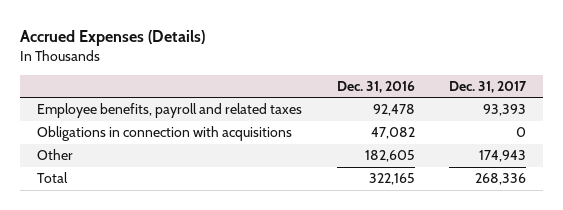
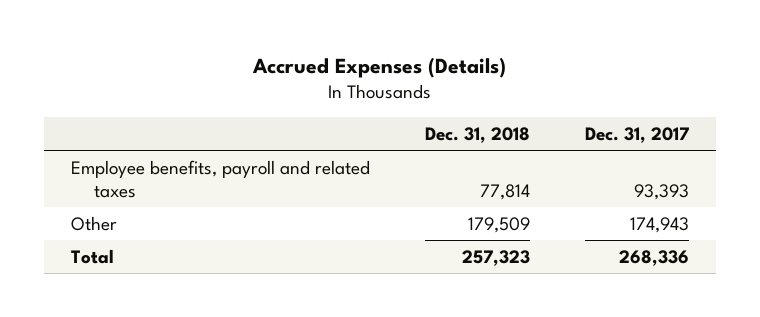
- | Dec. 31, 2016 | Dec. 31, 2017
+ | Dec. 31, 2018 | Dec. 31, 2017
- Obligations in connection with acquisitions | 47,082 | 0

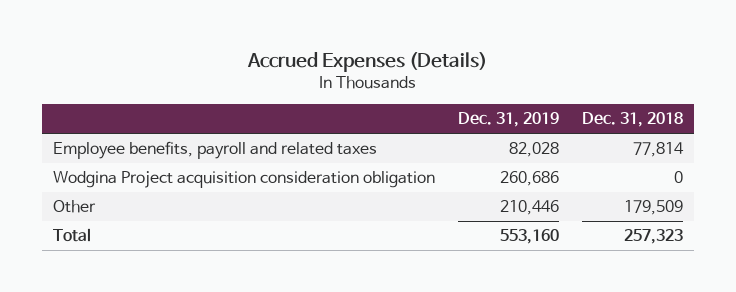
- | Dec. 31, 2018 | Dec. 31, 2017
+ | Dec. 31, 2019 | Dec. 31, 2018
+ Wodgina Project acquisition consideration obligation | 260,686 | 0

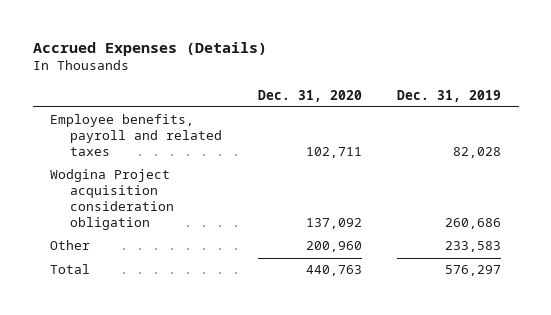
- | Dec. 31, 2019 | Dec. 31, 2018
+ | Dec. 31, 2020 | Dec. 31, 2019
- Other | 210,446 | 179,509
- Total | 553,160 | 257,323
+ Other | 200,960 | 233,583
+ Total | 440,763 | 576,297

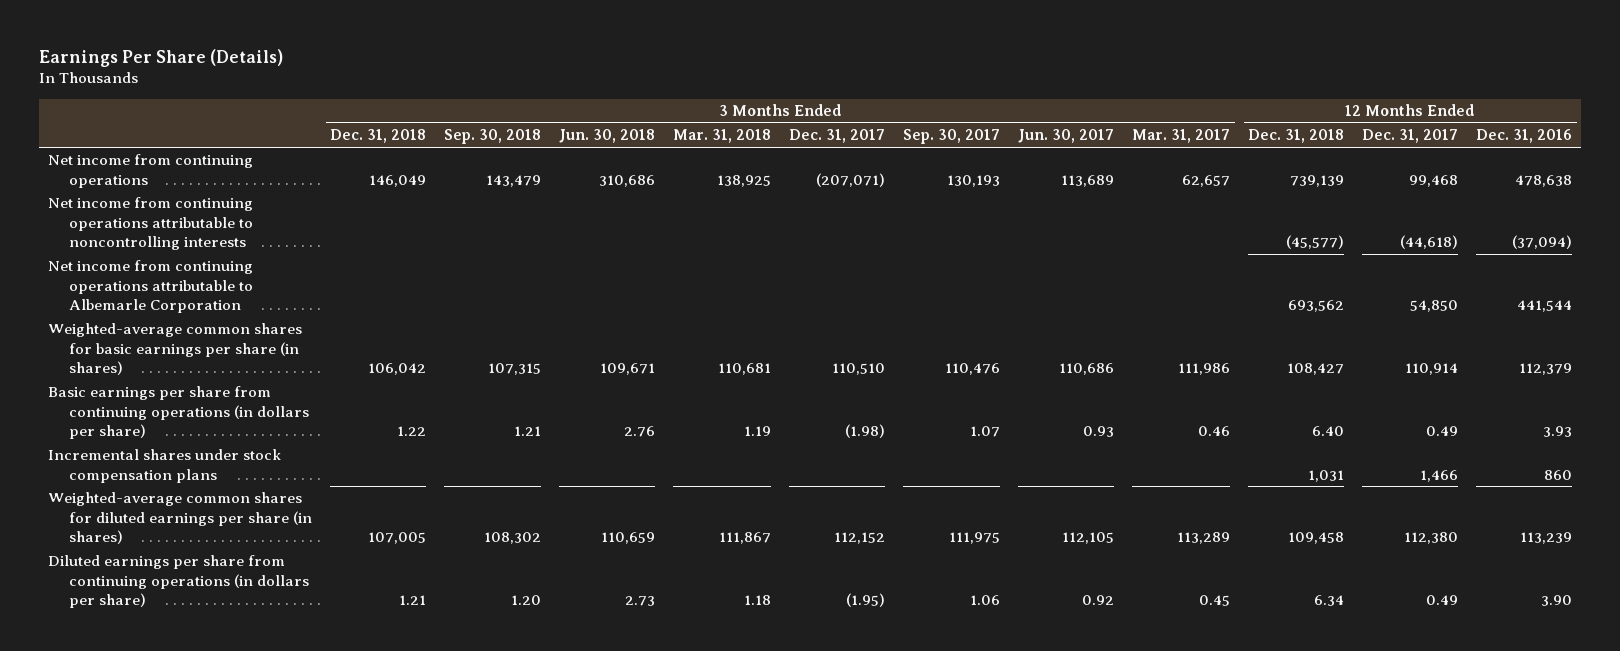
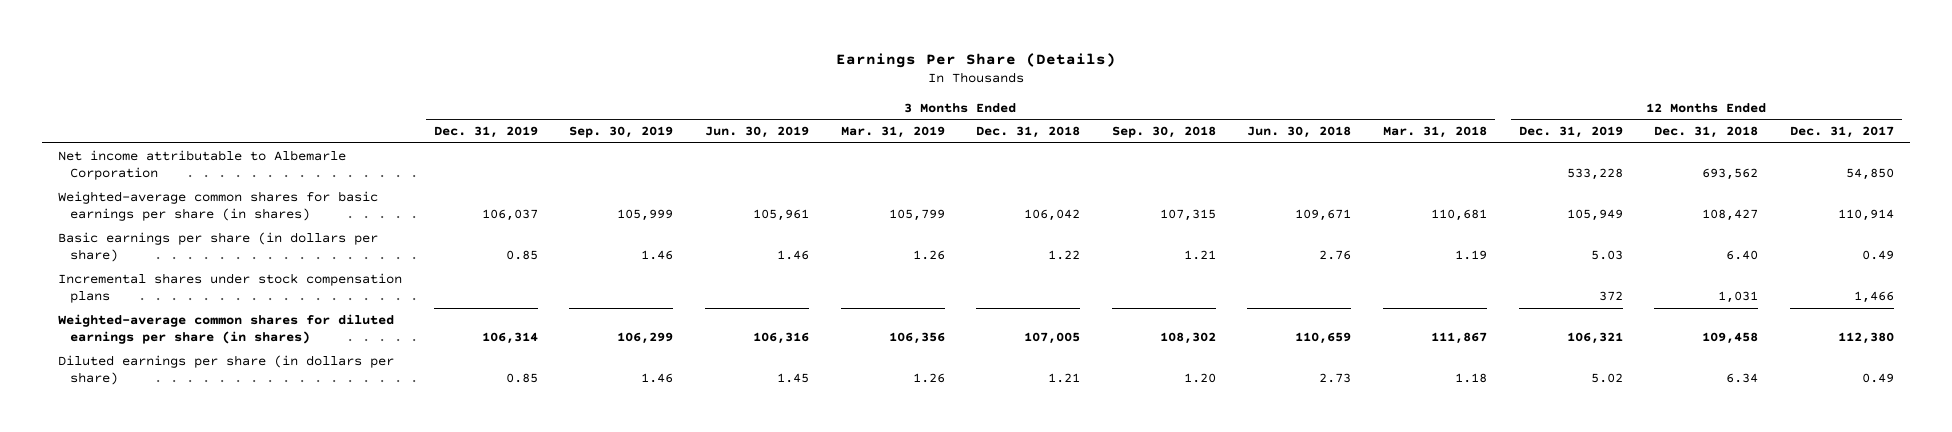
- | 3 Months Ended Dec. 31, 2018 | 3 Months Ended Sep. 30, 2018 | 3 Months Ended Jun. 30, 2018 | 3 Months Ended Mar. 31, 2018 | 3 Months Ended Dec. 31, 2017 | 3 Months Ended Sep. 30, 2017 | 3 Months Ended Jun. 30, 2017 | 3 Months Ended Mar. 31, 2017 | 12 Months Ended Dec. 31, 2018 | 12 Months Ended Dec. 31, 2017 | 12 Months Ended Dec. 31, 2016
+ | 3 Months Ended Dec. 31, 2019 | 3 Months Ended Sep. 30, 2019 | 3 Months Ended Jun. 30, 2019 | 3 Months Ended Mar. 31, 2019 | 3 Months Ended Dec. 31, 2018 | 3 Months Ended Sep. 30, 2018 | 3 Months Ended Jun. 30, 2018 | 3 Months Ended Mar. 31, 2018 | 12 Months Ended Dec. 31, 2019 | 12 Months Ended Dec. 31, 2018 | 12 Months Ended Dec. 31, 2017
- Net income from continuing operations | 146,049 | 143,479 | 310,686 | 138,925 | (207,071) | 130,193 | 113,689 | 62,657 | 739,139 | 99,468 | 478,638
- Net income from continuing operations attributable to noncontrolling interests | | | | | | | | | (45,577) | (44,618) | (37,094)
- Net income from continuing operations attributable to Albemarle Corporation | | | | | | | | | 693,562 | 54,850 | 441,544
+ Net income attributable to Albemarle Corporation | | | | | | | | | 533,228 | 693,562 | 54,850
- Basic earnings per share from continuing operations (in dollars per share) | 1.22 | 1.21 | 2.76 | 1.19 | (1.98) | 1.07 | 0.93 | 0.46 | 6.40 | 0.49 | 3.93
+ Basic earnings per share (in dollars per share) | 0.85 | 1.46 | 1.46 | 1.26 | 1.22 | 1.21 | 2.76 | 1.19 | 5.03 | 6.40 | 0.49
- Diluted earnings per share from continuing operations (in dollars per share) | 1.21 | 1.20 | 2.73 | 1.18 | (1.95) | 1.06 | 0.92 | 0.45 | 6.34 | 0.49 | 3.90
+ Diluted earnings per share (in dollars per share) | 0.85 | 1.46 | 1.45 | 1.26 | 1.21 | 1.20 | 2.73 | 1.18 | 5.02 | 6.34 | 0.49

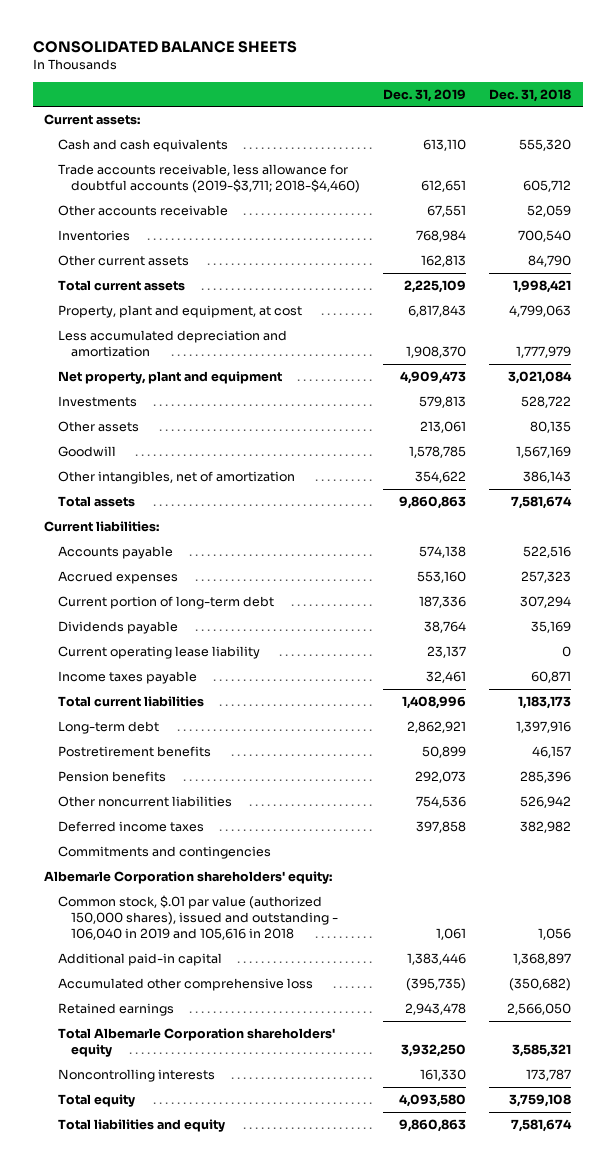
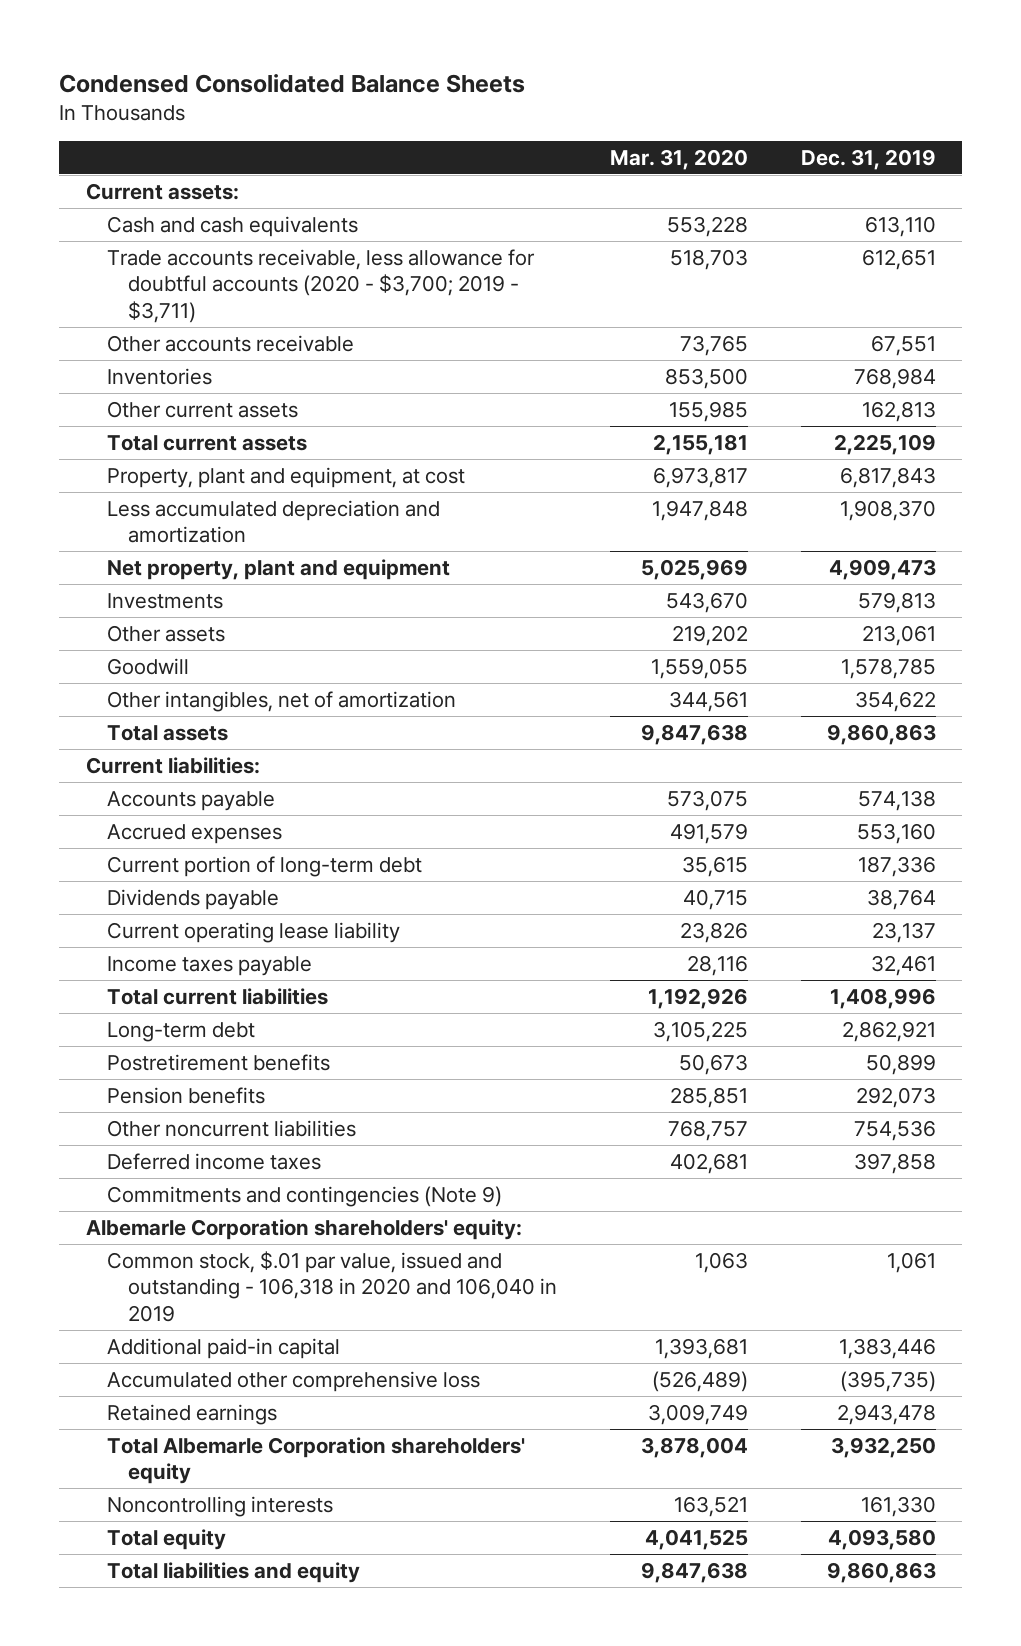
- CONSOLIDATED BALANCE SHEETS
+ Condensed Consolidated Balance Sheets
- | Dec. 31, 2019 | Dec. 31, 2018
+ | Mar. 31, 2020 | Dec. 31, 2019
- Trade accounts receivable, less allowance for doubtful accounts (2019-$3,711; 2018-$4,460) | 612,651 | 605,712
+ Trade accounts receivable, less allowance for doubtful accounts (2020 - $3,700; 2019 - $3,711) | 518,703 | 612,651
- Commitments and contingencies
+ Commitments and contingencies (Note 9)
- Common stock, $.01 par value (authorized 150,000 shares), issued and outstanding - 106,040 in 2019 and 105,616 in 2018 | 1,061 | 1,056
+ Common stock, $.01 par value, issued and outstanding - 106,318 in 2020 and 106,040 in 2019 | 1,063 | 1,061

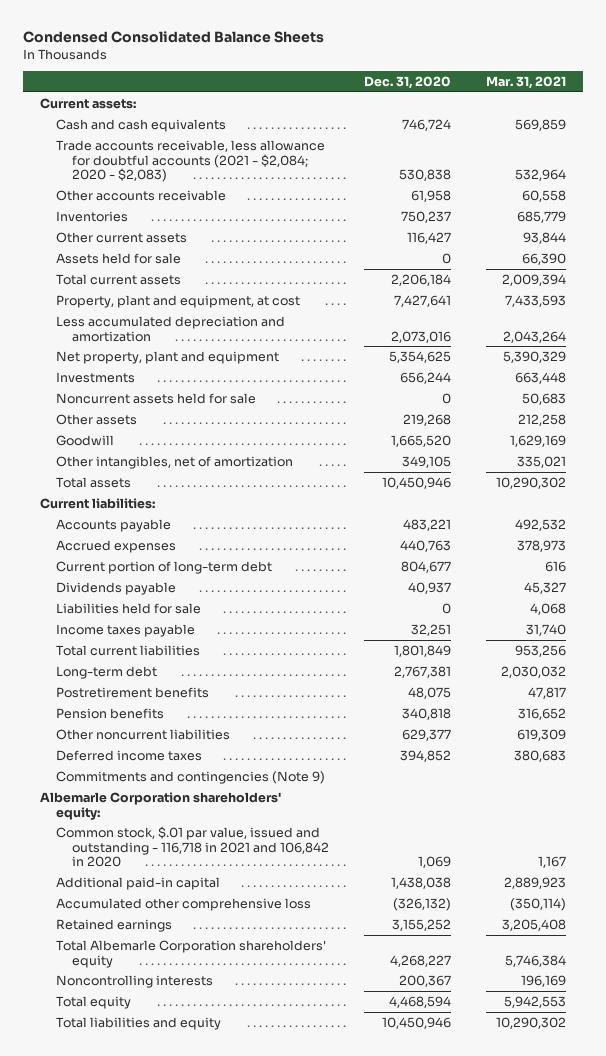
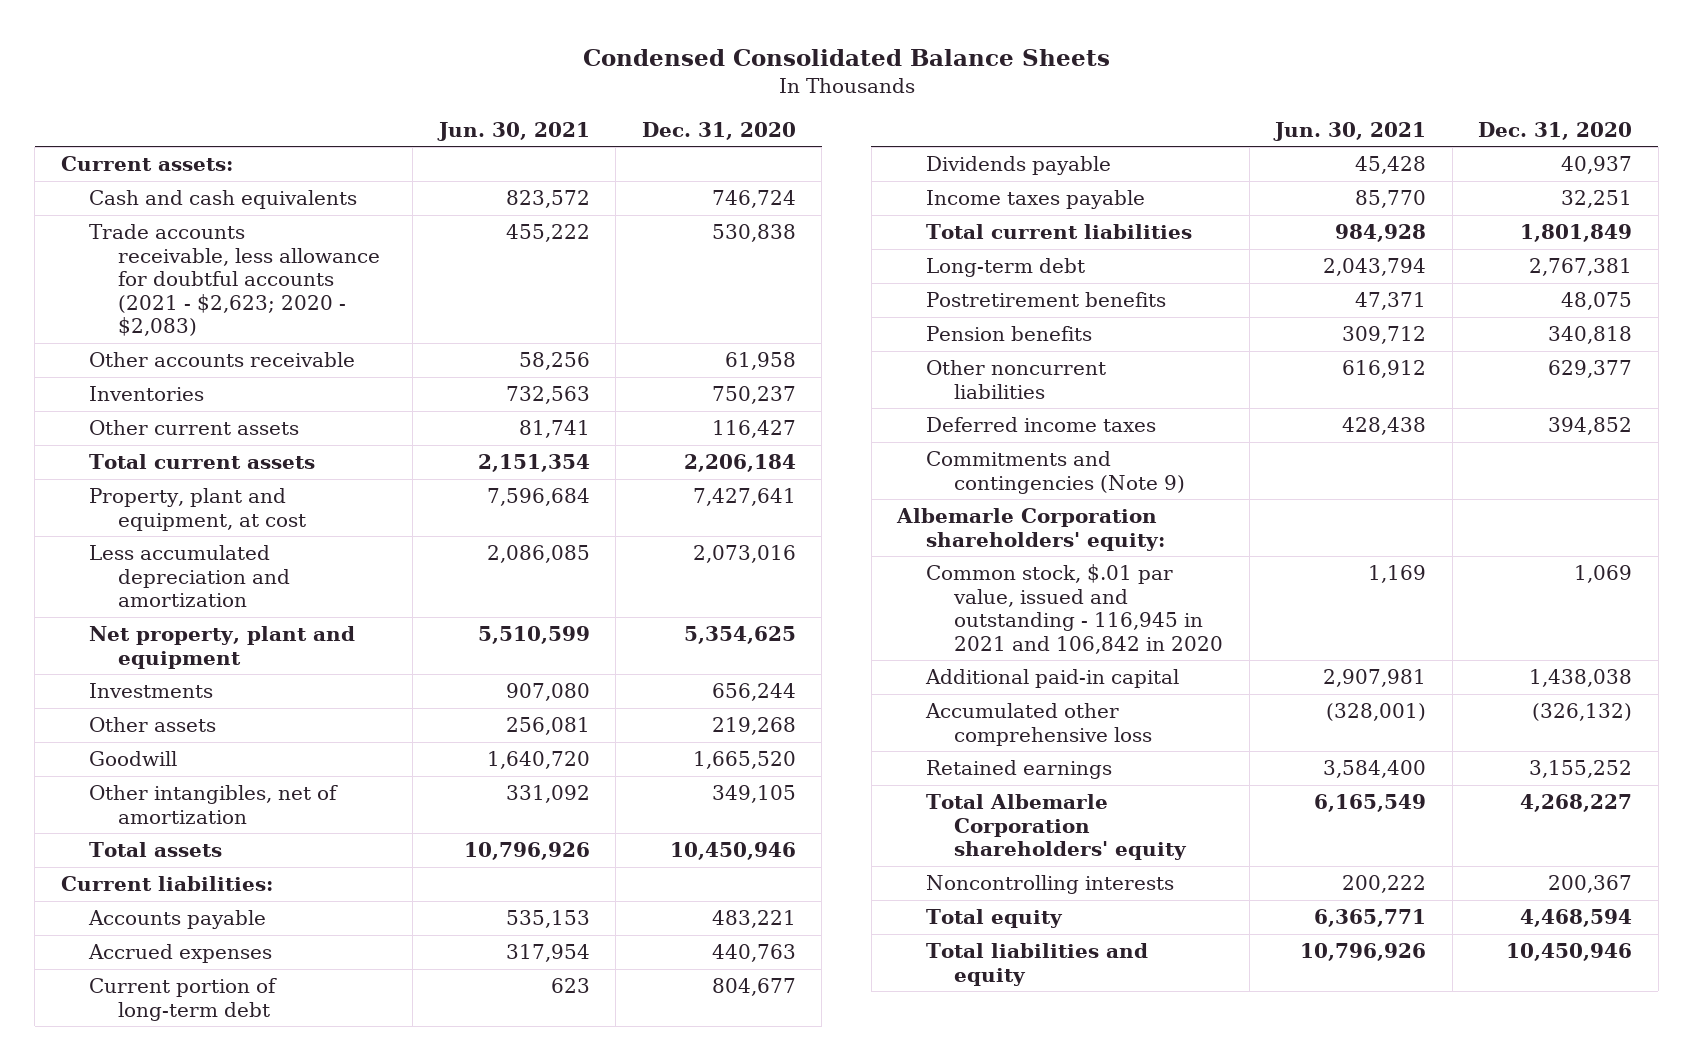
- | Dec. 31, 2020 | Mar. 31, 2021
+ | Jun. 30, 2021 | Dec. 31, 2020
- Trade accounts receivable, less allowance for doubtful accounts (2021 - $2,084; 2020 - $2,083) | 530,838 | 532,964
+ Trade accounts receivable, less allowance for doubtful accounts (2021 - $2,623; 2020 - $2,083) | 455,222 | 530,838
- Assets held for sale | 0 | 66,390
- Noncurrent assets held for sale | 0 | 50,683
- Liabilities held for sale | 0 | 4,068
- Common stock, $.01 par value, issued and outstanding - 116,718 in 2021 and 106,842 in 2020 | 1,069 | 1,167
+ Common stock, $.01 par value, issued and outstanding - 116,945 in 2021 and 106,842 in 2020 | 1,169 | 1,069

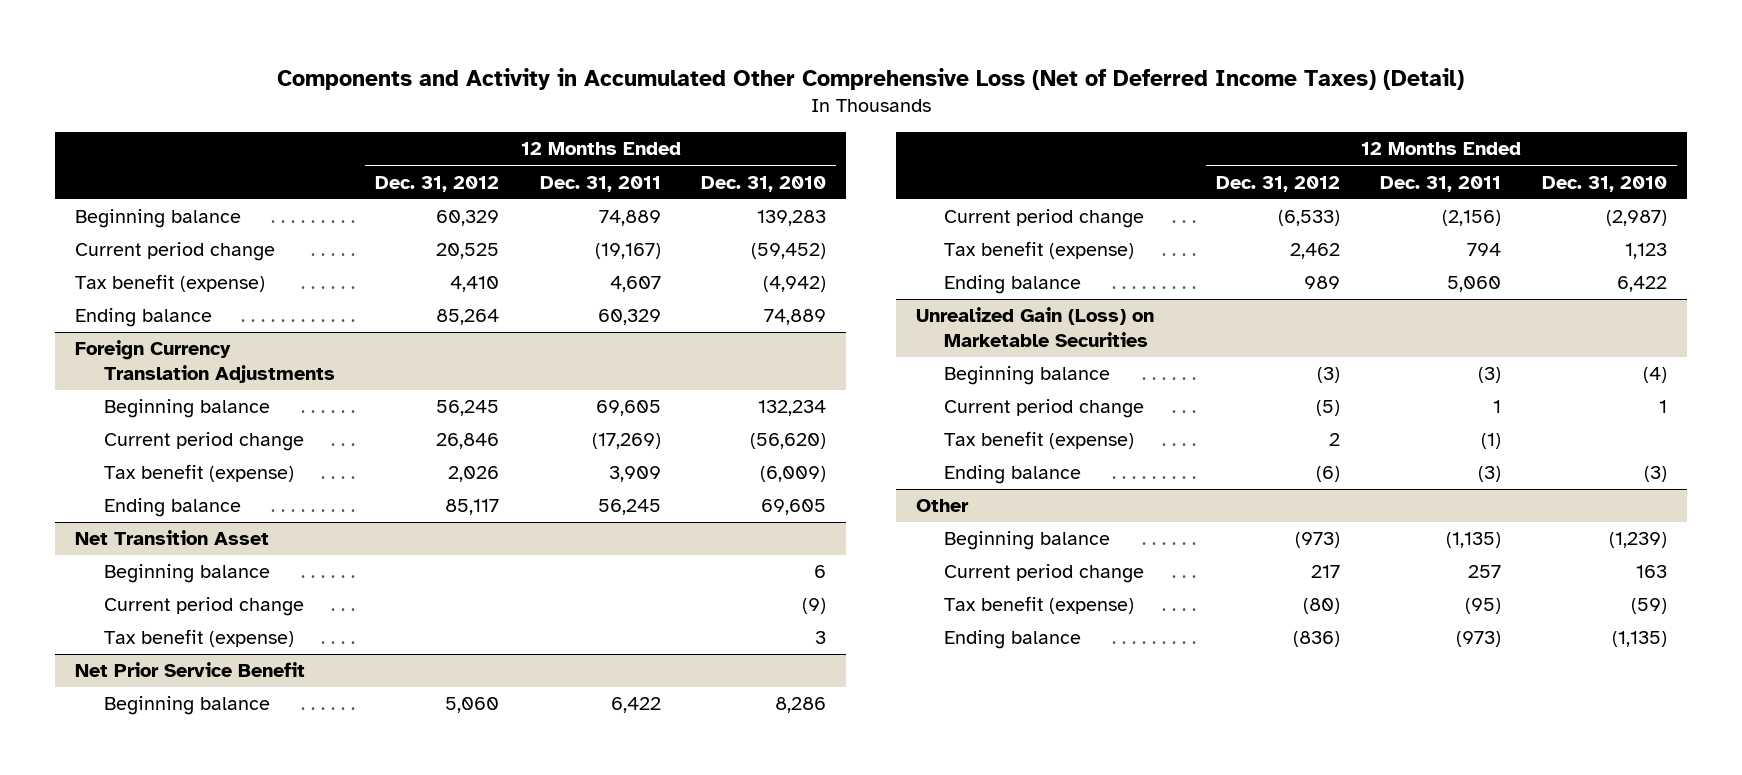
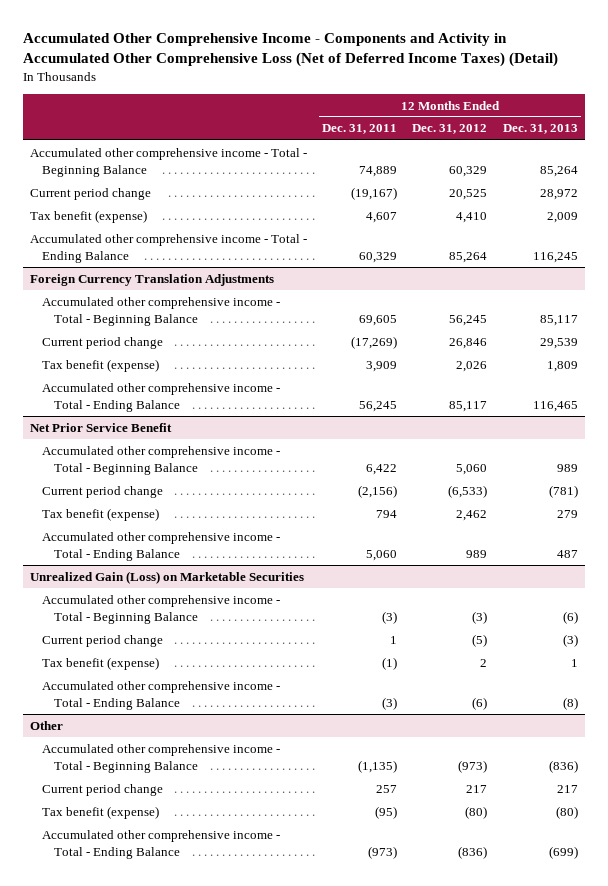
- Components and Activity in Accumulated Other Comprehensive Loss (Net of Deferred Income Taxes) (Detail)
+ Accumulated Other Comprehensive Income - Components and Activity in Accumulated Other Comprehensive Loss (Net of Deferred Income Taxes) (Detail)
- | 12 Months Ended Dec. 31, 2012 | 12 Months Ended Dec. 31, 2011 | 12 Months Ended Dec. 31, 2010
+ | 12 Months Ended Dec. 31, 2011 | 12 Months Ended Dec. 31, 2012 | 12 Months Ended Dec. 31, 2013
- Beginning balance | 60,329 | 74,889 | 139,283
+ Accumulated other comprehensive income - Total - Beginning Balance | 74,889 | 60,329 | 85,264
- Ending balance | 85,264 | 60,329 | 74,889
+ Accumulated other comprehensive income - Total - Ending Balance | 60,329 | 85,264 | 116,245
@ Foreign Currency Translation Adjustments
- Beginning balance | 56,245 | 69,605 | 132,234
+ Accumulated other comprehensive income - Total - Beginning Balance | 69,605 | 56,245 | 85,117
- Ending balance | 85,117 | 56,245 | 69,605
- Net Transition Asset
- Beginning balance | | | 6
- Current period change | | | (9)
- Tax benefit (expense) | | | 3
@ Foreign Currency Translation Adjustments
+ Accumulated other comprehensive income - Total - Ending Balance | 56,245 | 85,117 | 116,465
@ Net Prior Service Benefit
- Beginning balance | 5,060 | 6,422 | 8,286
+ Accumulated other comprehensive income - Total - Beginning Balance | 6,422 | 5,060 | 989
- Ending balance | 989 | 5,060 | 6,422
+ Accumulated other comprehensive income - Total - Ending Balance | 5,060 | 989 | 487
@ Unrealized Gain (Loss) on Marketable Securities
- Beginning balance | (3) | (3) | (4)
+ Accumulated other comprehensive income - Total - Beginning Balance | (3) | (3) | (6)
- Ending balance | (6) | (3) | (3)
+ Accumulated other comprehensive income - Total - Ending Balance | (3) | (6) | (8)
@ Other
- Beginning balance | (973) | (1,135) | (1,239)
+ Accumulated other comprehensive income - Total - Beginning Balance | (1,135) | (973) | (836)
- Ending balance | (836) | (973) | (1,135)
+ Accumulated other comprehensive income - Total - Ending Balance | (973) | (836) | (699)

